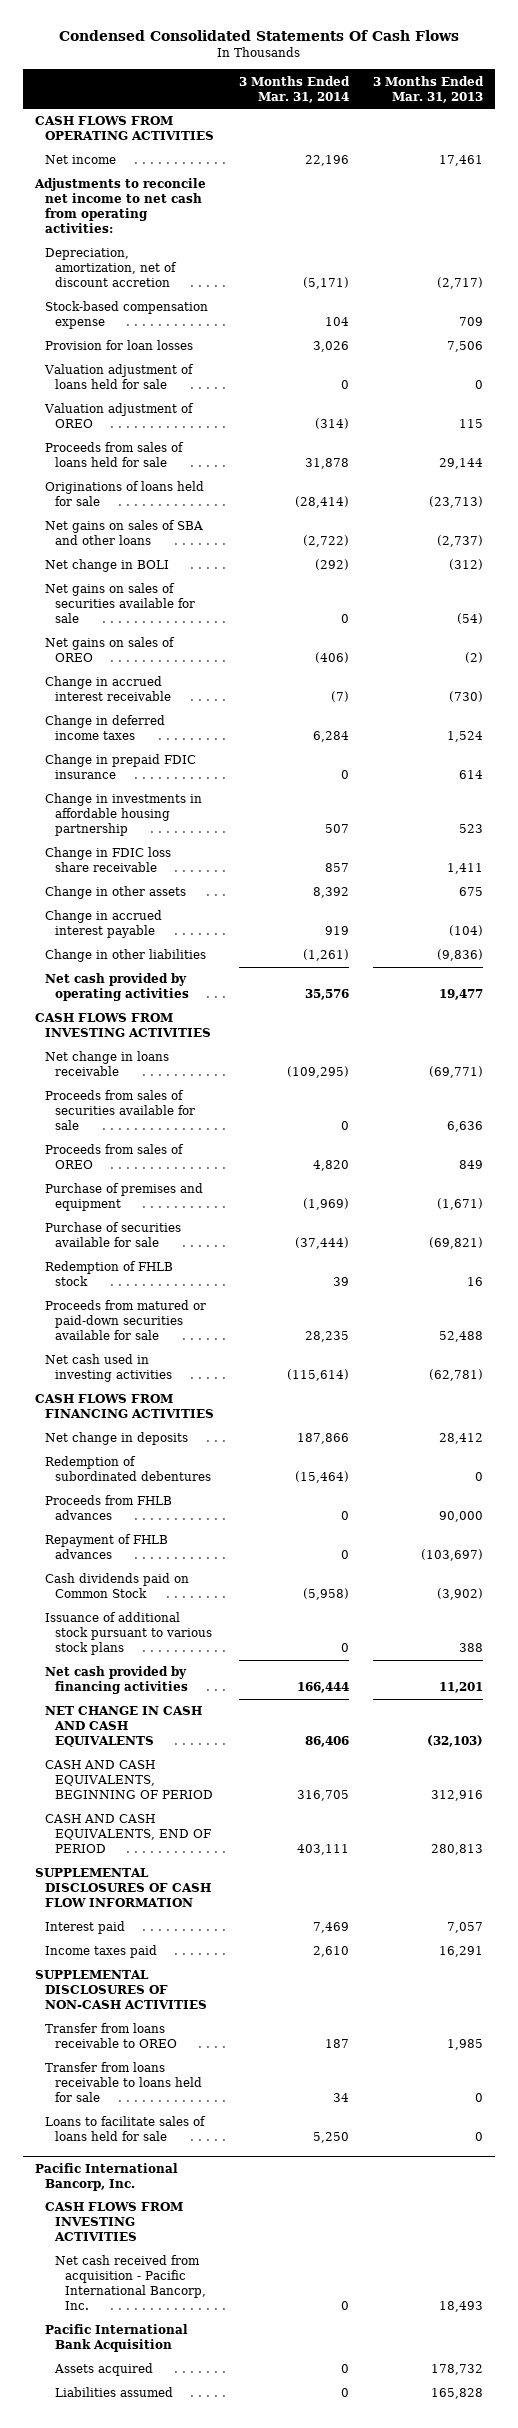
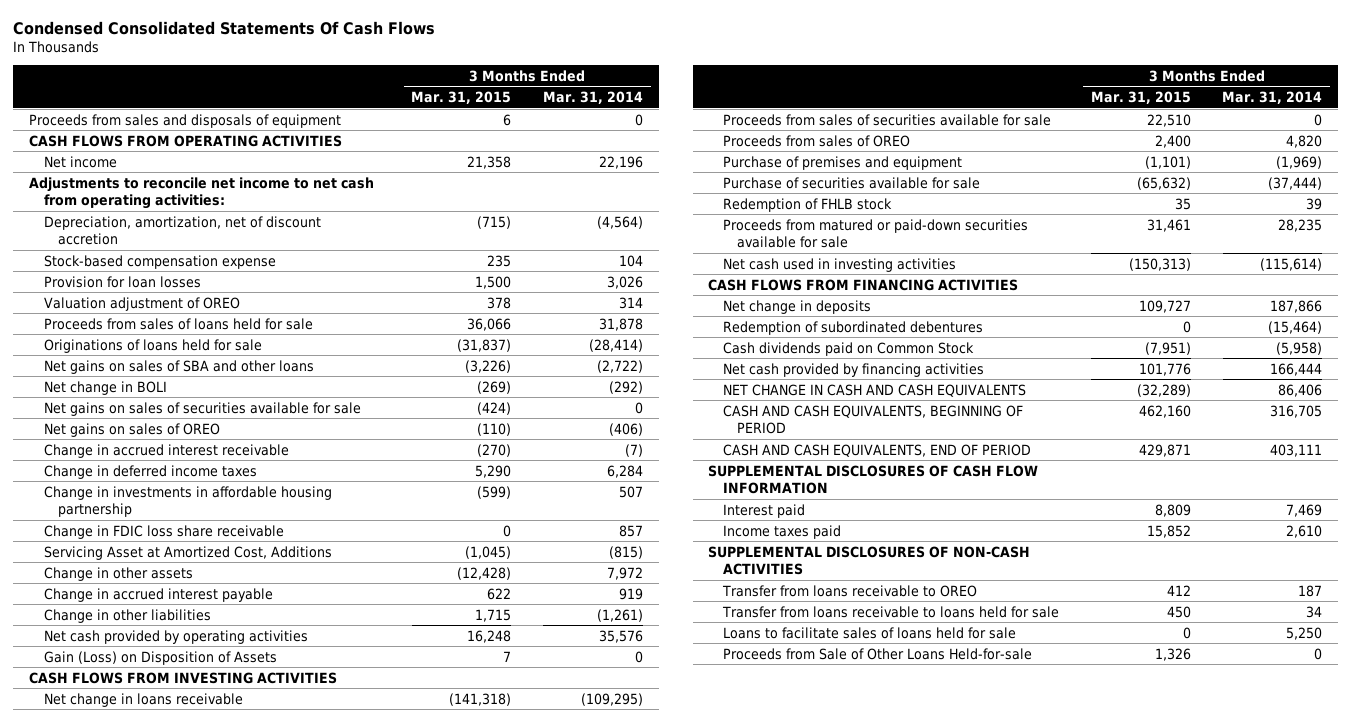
- | 3 Months Ended Mar. 31, 2014 | 3 Months Ended Mar. 31, 2013
+ | 3 Months Ended Mar. 31, 2015 | 3 Months Ended Mar. 31, 2014
+ Proceeds from sales and disposals of equipment | 6 | 0
- Depreciation, amortization, net of discount accretion | (5,171) | (2,717)
+ Depreciation, amortization, net of discount accretion | (715) | (4,564)
- Valuation adjustment of loans held for sale | 0 | 0
- Valuation adjustment of OREO | (314) | 115
+ Valuation adjustment of OREO | 378 | 314
- Change in prepaid FDIC insurance | 0 | 614
- Change in other assets | 8,392 | 675
+ Servicing Asset at Amortized Cost, Additions | (1,045) | (815)
+ Change in other assets | (12,428) | 7,972
+ Gain (Loss) on Disposition of Assets | 7 | 0
- Proceeds from FHLB advances | 0 | 90,000
- Repayment of FHLB advances | 0 | (103,697)
- Issuance of additional stock pursuant to various stock plans | 0 | 388
- Pacific International Bancorp, Inc.
- CASH FLOWS FROM INVESTING ACTIVITIES
- Net cash received from acquisition - Pacific International Bancorp, Inc. | 0 | 18,493
- Pacific International Bank Acquisition
- Assets acquired | 0 | 178,732
- Liabilities assumed | 0 | 165,828
+ Proceeds from Sale of Other Loans Held-for-sale | 1,326 | 0

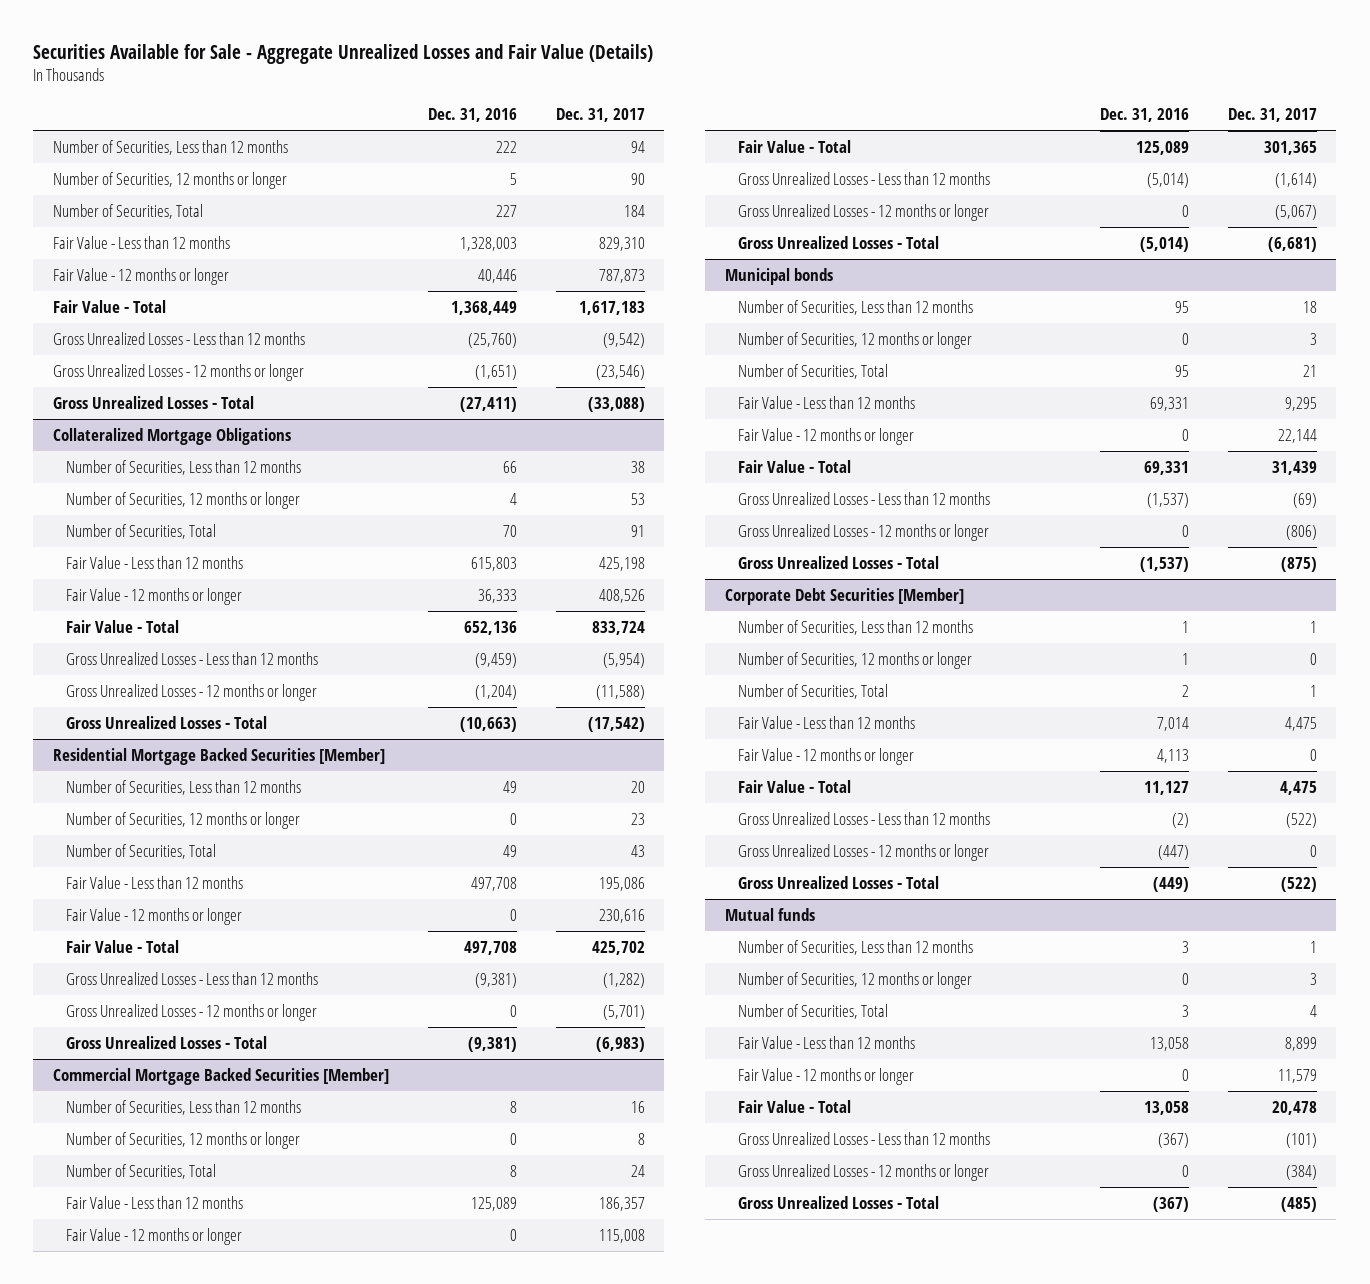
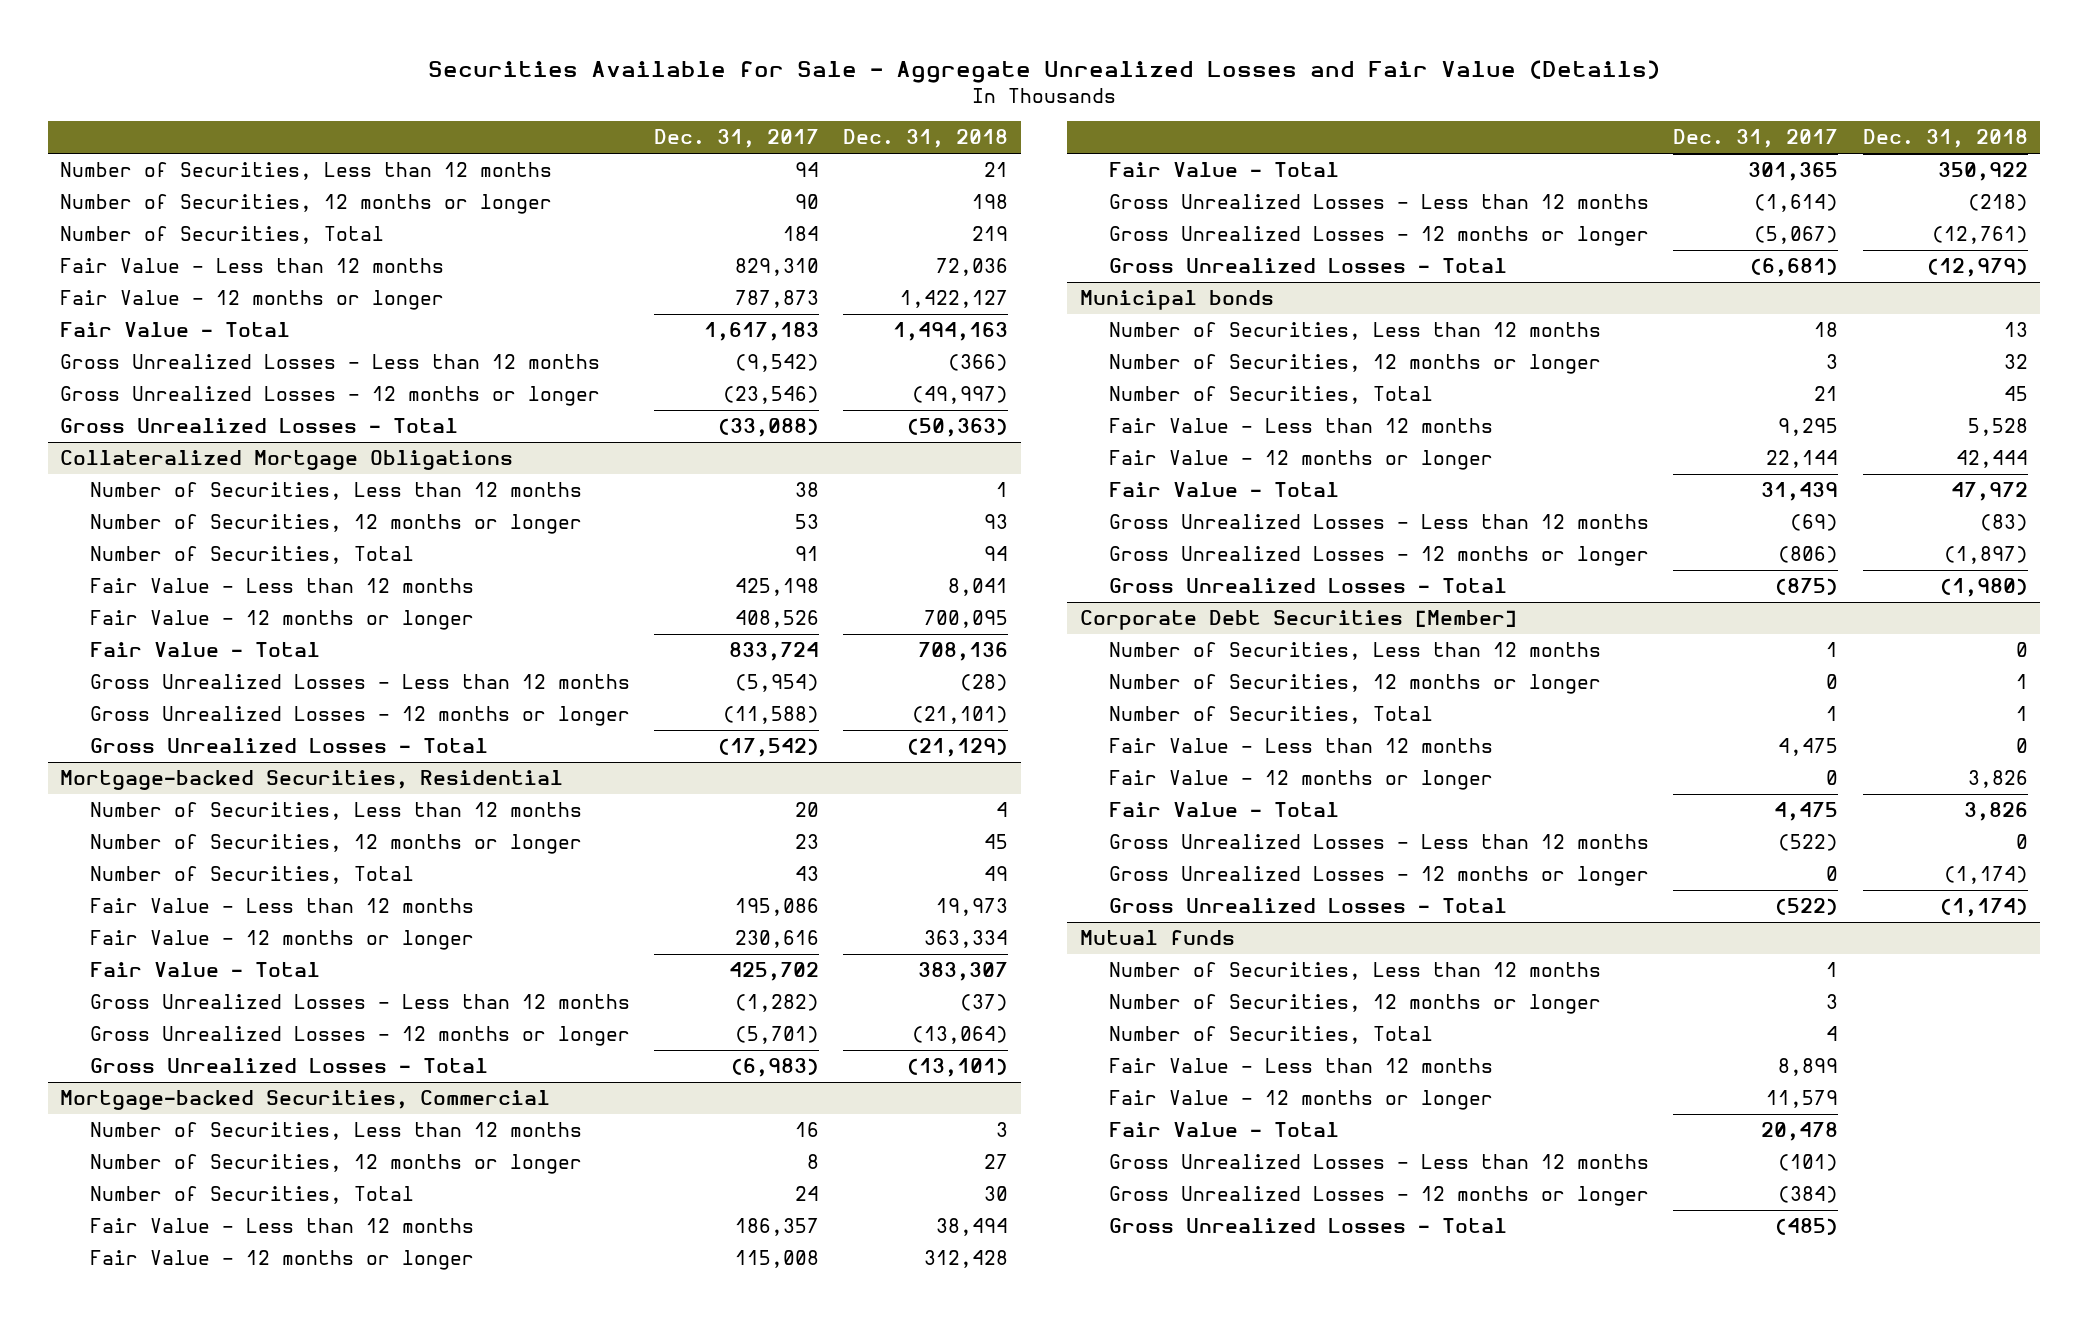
- | Dec. 31, 2016 | Dec. 31, 2017
+ | Dec. 31, 2017 | Dec. 31, 2018
- Residential Mortgage Backed Securities [Member]
+ Mortgage-backed Securities, Residential
- Commercial Mortgage Backed Securities [Member]
+ Mortgage-backed Securities, Commercial

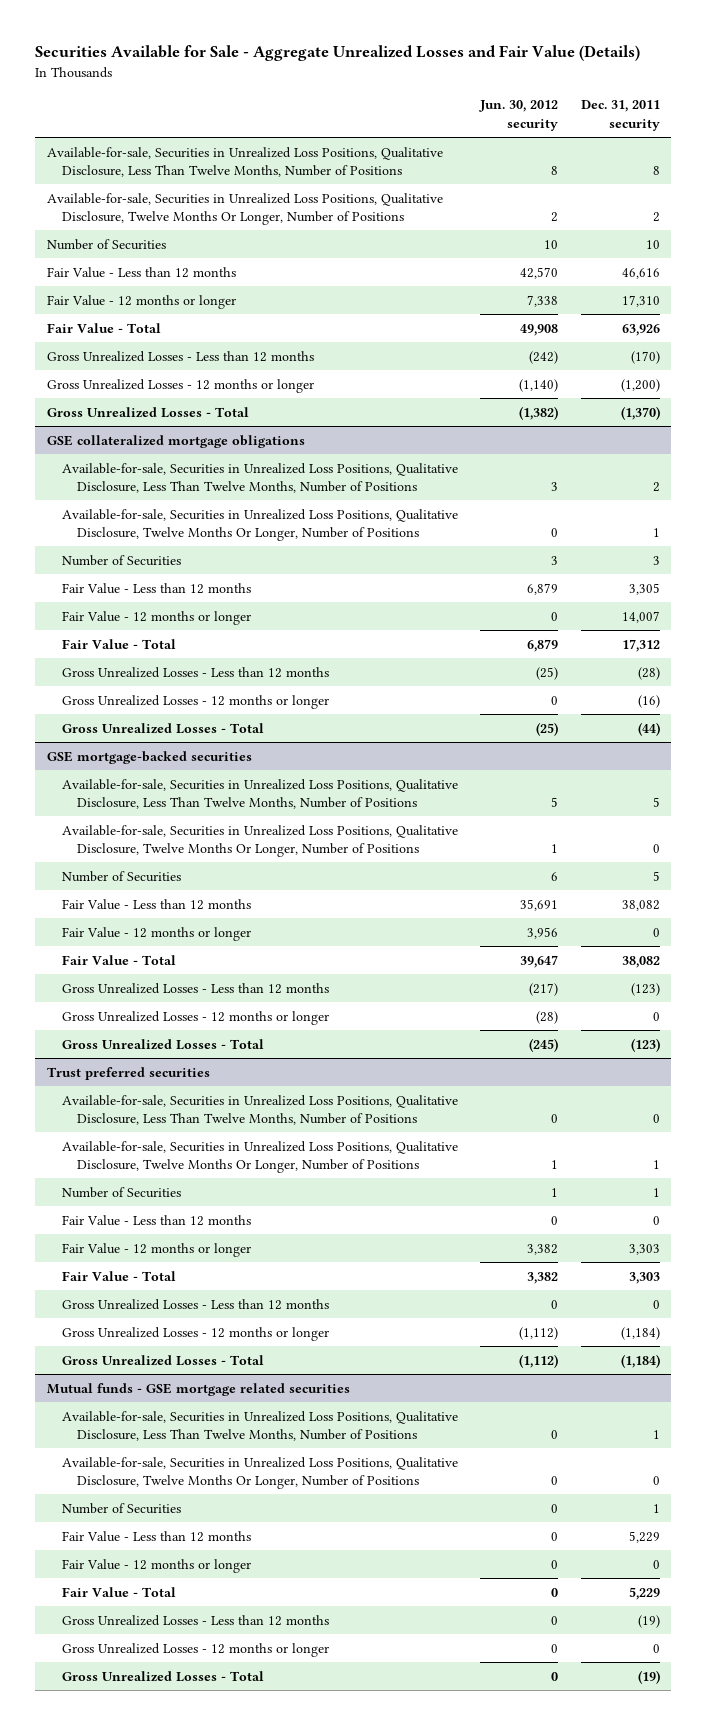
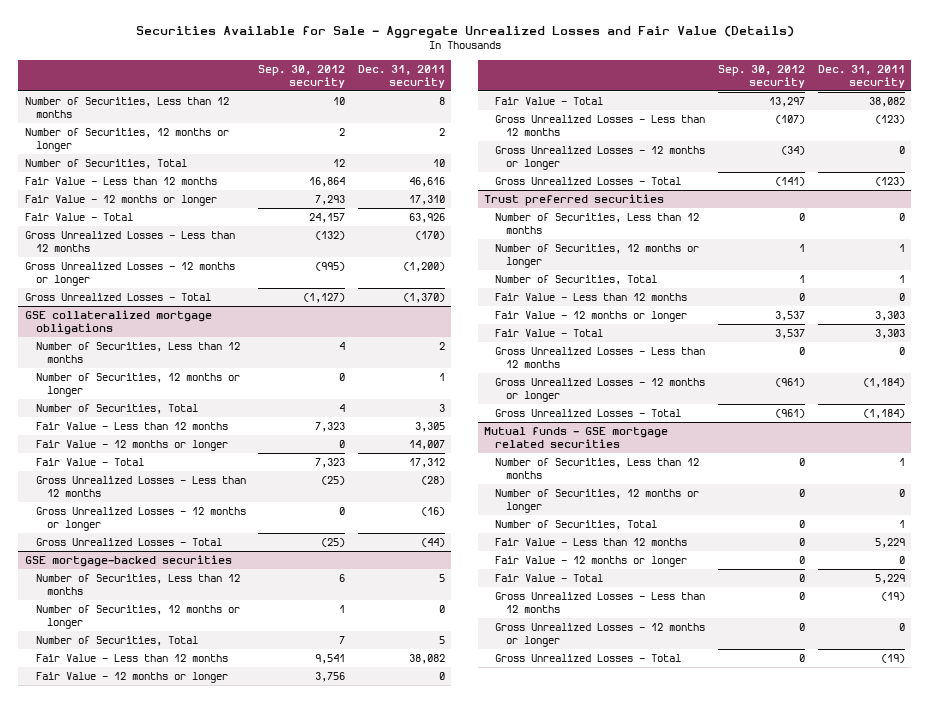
- | Jun. 30, 2012 security | Dec. 31, 2011 security
+ | Sep. 30, 2012 security | Dec. 31, 2011 security
- Available-for-sale, Securities in Unrealized Loss Positions, Qualitative Disclosure, Less Than Twelve Months, Number of Positions | 8 | 8
- Available-for-sale, Securities in Unrealized Loss Positions, Qualitative Disclosure, Twelve Months Or Longer, Number of Positions | 2 | 2
- Number of Securities | 10 | 10
+ Number of Securities, Less than 12 months | 10 | 8
+ Number of Securities, 12 months or longer | 2 | 2
+ Number of Securities, Total | 12 | 10
@ GSE collateralized mortgage obligations
- Available-for-sale, Securities in Unrealized Loss Positions, Qualitative Disclosure, Less Than Twelve Months, Number of Positions | 3 | 2
- Available-for-sale, Securities in Unrealized Loss Positions, Qualitative Disclosure, Twelve Months Or Longer, Number of Positions | 0 | 1
- Number of Securities | 3 | 3
+ Number of Securities, Less than 12 months | 4 | 2
+ Number of Securities, 12 months or longer | 0 | 1
+ Number of Securities, Total | 4 | 3
@ GSE mortgage-backed securities
- Available-for-sale, Securities in Unrealized Loss Positions, Qualitative Disclosure, Less Than Twelve Months, Number of Positions | 5 | 5
- Available-for-sale, Securities in Unrealized Loss Positions, Qualitative Disclosure, Twelve Months Or Longer, Number of Positions | 1 | 0
- Number of Securities | 6 | 5
+ Number of Securities, Less than 12 months | 6 | 5
+ Number of Securities, 12 months or longer | 1 | 0
+ Number of Securities, Total | 7 | 5
@ Trust preferred securities
- Available-for-sale, Securities in Unrealized Loss Positions, Qualitative Disclosure, Less Than Twelve Months, Number of Positions | 0 | 0
- Available-for-sale, Securities in Unrealized Loss Positions, Qualitative Disclosure, Twelve Months Or Longer, Number of Positions | 1 | 1
- Number of Securities | 1 | 1
+ Number of Securities, Less than 12 months | 0 | 0
+ Number of Securities, 12 months or longer | 1 | 1
+ Number of Securities, Total | 1 | 1
@ Mutual funds - GSE mortgage related securities
- Available-for-sale, Securities in Unrealized Loss Positions, Qualitative Disclosure, Less Than Twelve Months, Number of Positions | 0 | 1
- Available-for-sale, Securities in Unrealized Loss Positions, Qualitative Disclosure, Twelve Months Or Longer, Number of Positions | 0 | 0
- Number of Securities | 0 | 1
+ Number of Securities, Less than 12 months | 0 | 1
+ Number of Securities, 12 months or longer | 0 | 0
+ Number of Securities, Total | 0 | 1

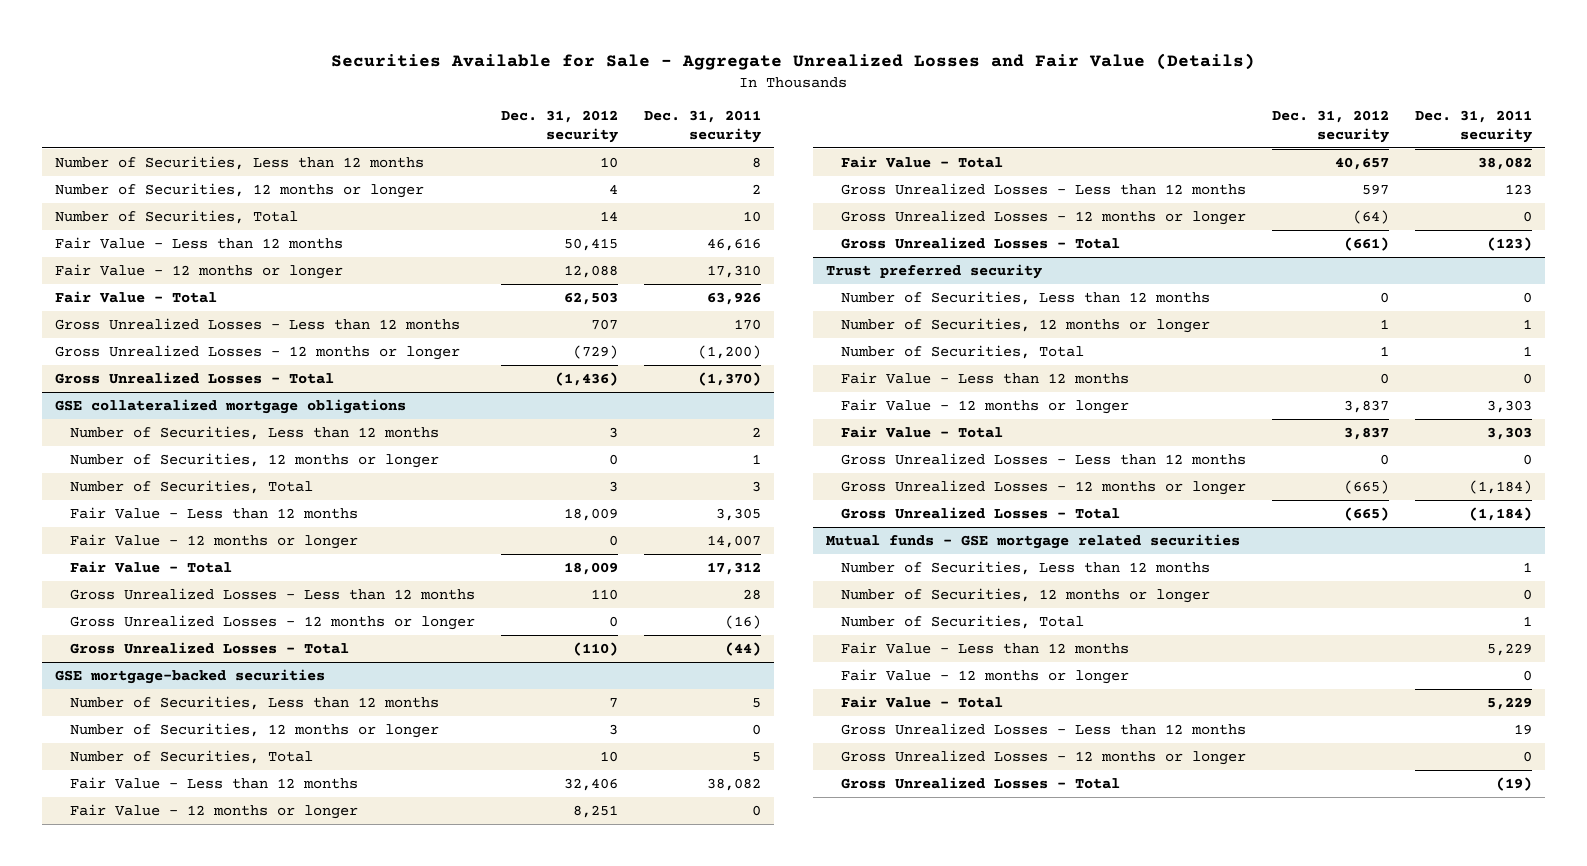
- | Sep. 30, 2012 security | Dec. 31, 2011 security
+ | Dec. 31, 2012 security | Dec. 31, 2011 security
- Gross Unrealized Losses - Less than 12 months | (132) | (170)
+ Gross Unrealized Losses - Less than 12 months | 707 | 170
@ GSE collateralized mortgage obligations
- Gross Unrealized Losses - Less than 12 months | (25) | (28)
+ Gross Unrealized Losses - Less than 12 months | 110 | 28
@ GSE mortgage-backed securities
- Gross Unrealized Losses - Less than 12 months | (107) | (123)
+ Gross Unrealized Losses - Less than 12 months | 597 | 123
- Trust preferred securities
+ Trust preferred security
@ Mutual funds - GSE mortgage related securities
- Gross Unrealized Losses - Less than 12 months | 0 | (19)
+ Gross Unrealized Losses - Less than 12 months | | 19

